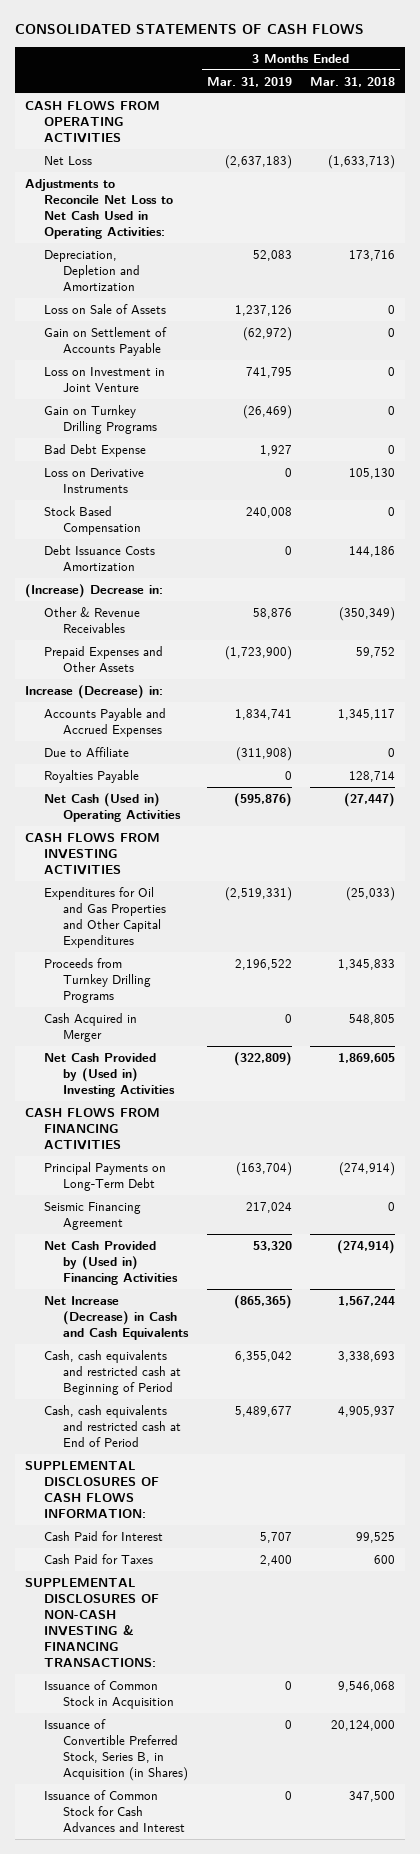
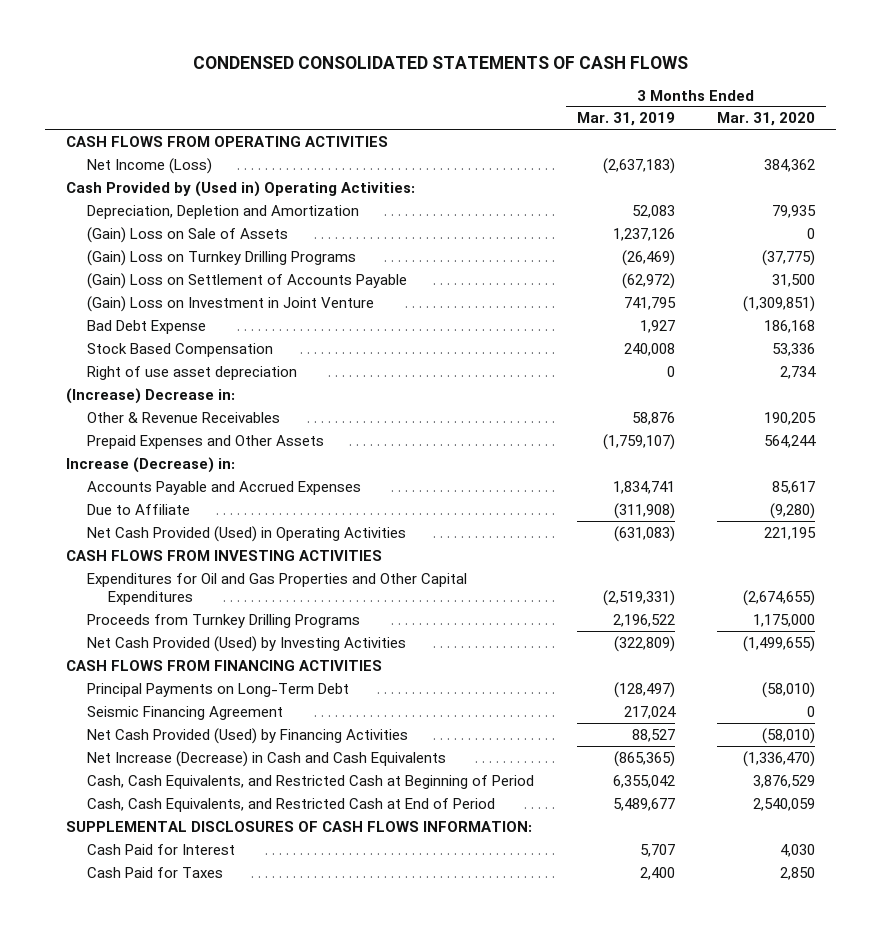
- CONSOLIDATED STATEMENTS OF CASH FLOWS
+ CONDENSED CONSOLIDATED STATEMENTS OF CASH FLOWS
- | 3 Months Ended Mar. 31, 2019 | 3 Months Ended Mar. 31, 2018
+ | 3 Months Ended Mar. 31, 2019 | 3 Months Ended Mar. 31, 2020
- Net Loss | (2,637,183) | (1,633,713)
- Adjustments to Reconcile Net Loss to Net Cash Used in Operating Activities:
+ Net Income (Loss) | (2,637,183) | 384,362
+ Cash Provided by (Used in) Operating Activities:
- Loss on Sale of Assets | 1,237,126 | 0
- Gain on Settlement of Accounts Payable | (62,972) | 0
- Loss on Investment in Joint Venture | 741,795 | 0
- Gain on Turnkey Drilling Programs | (26,469) | 0
+ (Gain) Loss on Sale of Assets | 1,237,126 | 0
+ (Gain) Loss on Turnkey Drilling Programs | (26,469) | (37,775)
+ (Gain) Loss on Settlement of Accounts Payable | (62,972) | 31,500
+ (Gain) Loss on Investment in Joint Venture | 741,795 | (1,309,851)
- Loss on Derivative Instruments | 0 | 105,130
- Debt Issuance Costs Amortization | 0 | 144,186
+ Right of use asset depreciation | 0 | 2,734
- Prepaid Expenses and Other Assets | (1,723,900) | 59,752
+ Prepaid Expenses and Other Assets | (1,759,107) | 564,244
- Royalties Payable | 0 | 128,714
- Net Cash (Used in) Operating Activities | (595,876) | (27,447)
+ Net Cash Provided (Used) in Operating Activities | (631,083) | 221,195
- Cash Acquired in Merger | 0 | 548,805
- Net Cash Provided by (Used in) Investing Activities | (322,809) | 1,869,605
+ Net Cash Provided (Used) by Investing Activities | (322,809) | (1,499,655)
- Principal Payments on Long-Term Debt | (163,704) | (274,914)
+ Principal Payments on Long-Term Debt | (128,497) | (58,010)
- Net Cash Provided by (Used in) Financing Activities | 53,320 | (274,914)
+ Net Cash Provided (Used) by Financing Activities | 88,527 | (58,010)
- Cash, cash equivalents and restricted cash at Beginning of Period | 6,355,042 | 3,338,693
- Cash, cash equivalents and restricted cash at End of Period | 5,489,677 | 4,905,937
+ Cash, Cash Equivalents, and Restricted Cash at Beginning of Period | 6,355,042 | 3,876,529
+ Cash, Cash Equivalents, and Restricted Cash at End of Period | 5,489,677 | 2,540,059
- SUPPLEMENTAL DISCLOSURES OF NON-CASH INVESTING & FINANCING TRANSACTIONS:
- Issuance of Common Stock in Acquisition | 0 | 9,546,068
- Issuance of Convertible Preferred Stock, Series B, in Acquisition (in Shares) | 0 | 20,124,000
- Issuance of Common Stock for Cash Advances and Interest | 0 | 347,500

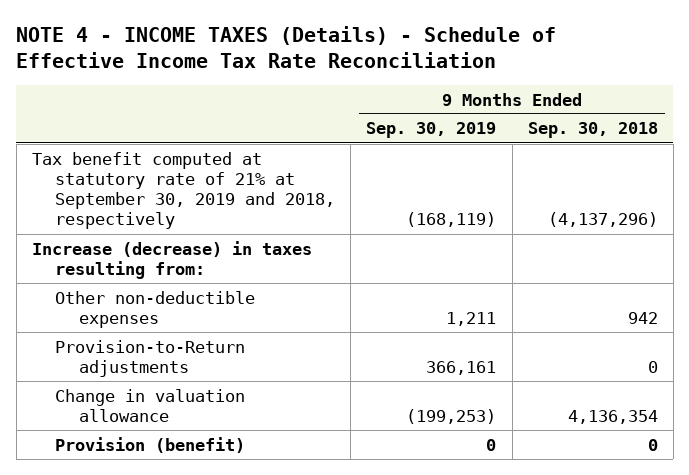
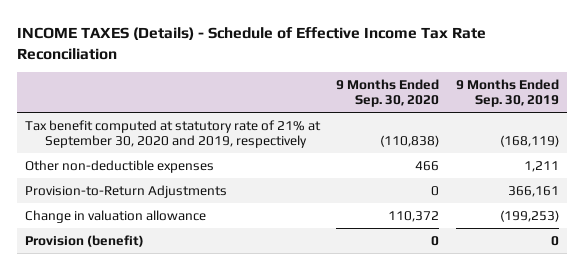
- NOTE 4 - INCOME TAXES (Details) - Schedule of Effective Income Tax Rate Reconciliation
+ INCOME TAXES (Details) - Schedule of Effective Income Tax Rate Reconciliation
- | 9 Months Ended Sep. 30, 2019 | 9 Months Ended Sep. 30, 2018
+ | 9 Months Ended Sep. 30, 2020 | 9 Months Ended Sep. 30, 2019
- Tax benefit computed at statutory rate of 21% at September 30, 2019 and 2018, respectively | (168,119) | (4,137,296)
- Increase (decrease) in taxes resulting from:
+ Tax benefit computed at statutory rate of 21% at September 30, 2020 and 2019, respectively | (110,838) | (168,119)
- Provision-to-Return adjustments | 366,161 | 0
+ Provision-to-Return Adjustments | 0 | 366,161

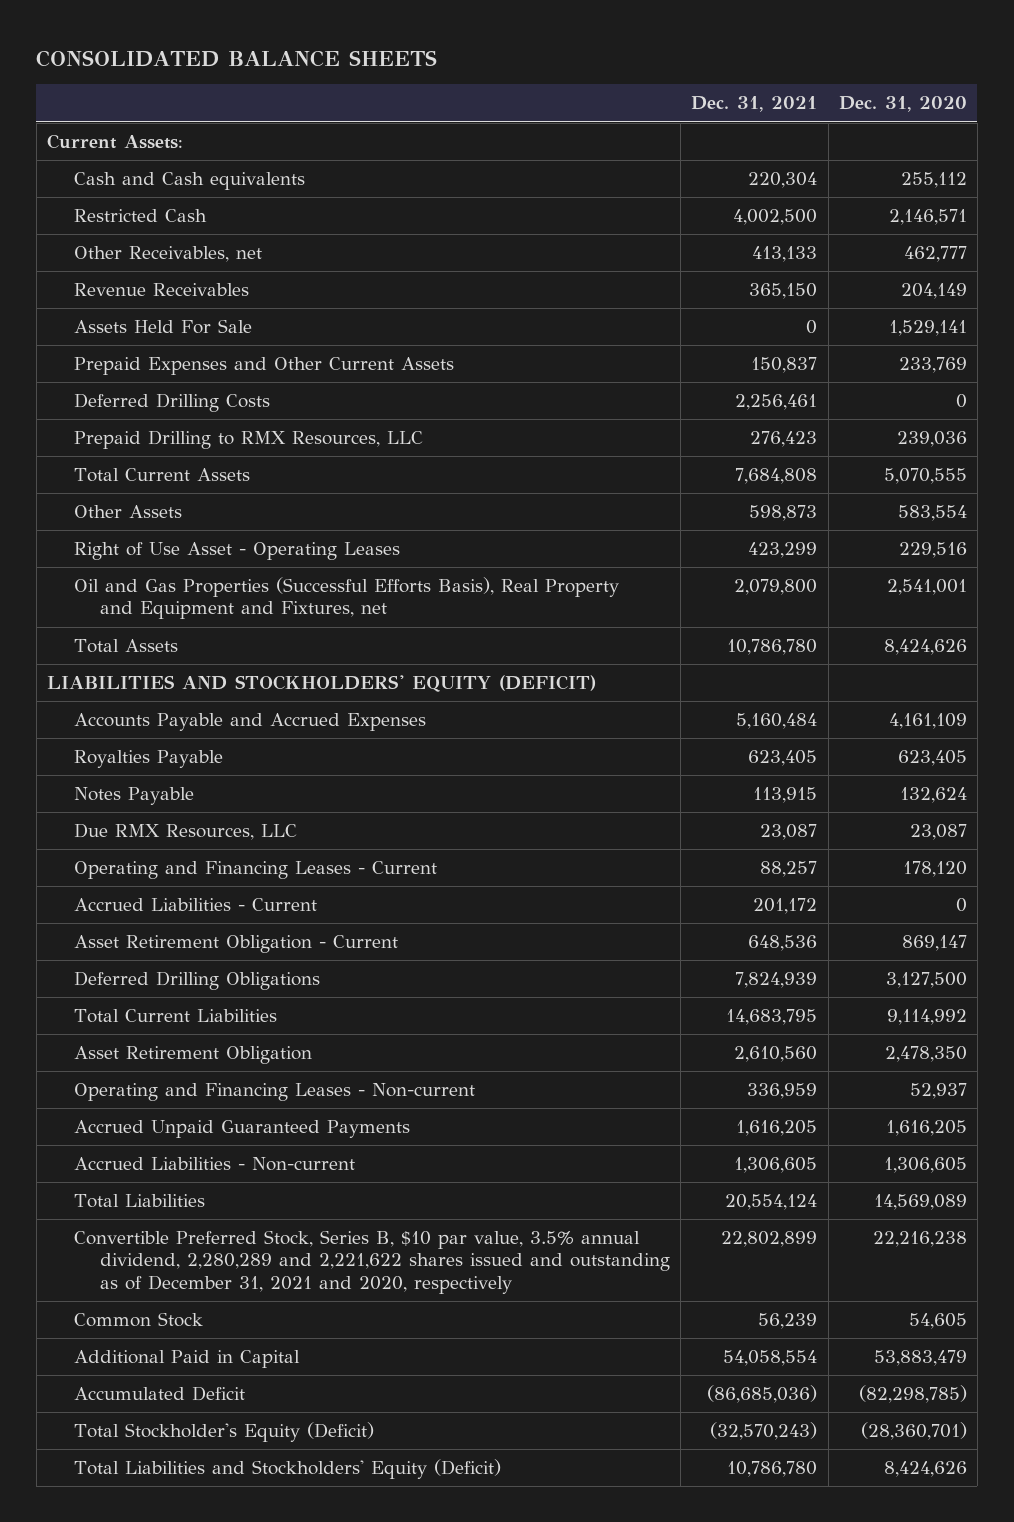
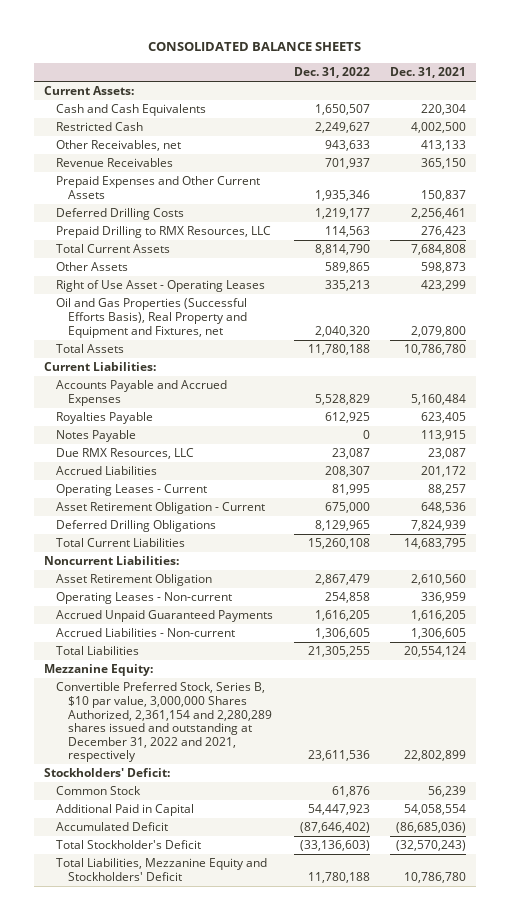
- | Dec. 31, 2021 | Dec. 31, 2020
+ | Dec. 31, 2022 | Dec. 31, 2021
- Cash and Cash equivalents | 220,304 | 255,112
+ Cash and Cash Equivalents | 1,650,507 | 220,304
- Assets Held For Sale | 0 | 1,529,141
- LIABILITIES AND STOCKHOLDERS' EQUITY (DEFICIT)
+ Current Liabilities:
- Operating and Financing Leases - Current | 88,257 | 178,120
- Accrued Liabilities - Current | 201,172 | 0
+ Accrued Liabilities | 208,307 | 201,172
+ Operating Leases - Current | 81,995 | 88,257
+ Noncurrent Liabilities:
- Operating and Financing Leases - Non-current | 336,959 | 52,937
+ Operating Leases - Non-current | 254,858 | 336,959
- Convertible Preferred Stock, Series B, $10 par value, 3.5% annual dividend, 2,280,289 and 2,221,622 shares issued and outstanding as of December 31, 2021 and 2020, respectively | 22,802,899 | 22,216,238
+ Mezzanine Equity:
+ Convertible Preferred Stock, Series B, $10 par value, 3,000,000 Shares Authorized, 2,361,154 and 2,280,289 shares issued and outstanding at December 31, 2022 and 2021, respectively | 23,611,536 | 22,802,899
+ Stockholders' Deficit:
- Total Stockholder's Equity (Deficit) | (32,570,243) | (28,360,701)
- Total Liabilities and Stockholders' Equity (Deficit) | 10,786,780 | 8,424,626
+ Total Stockholder's Deficit | (33,136,603) | (32,570,243)
+ Total Liabilities, Mezzanine Equity and Stockholders' Deficit | 11,780,188 | 10,786,780

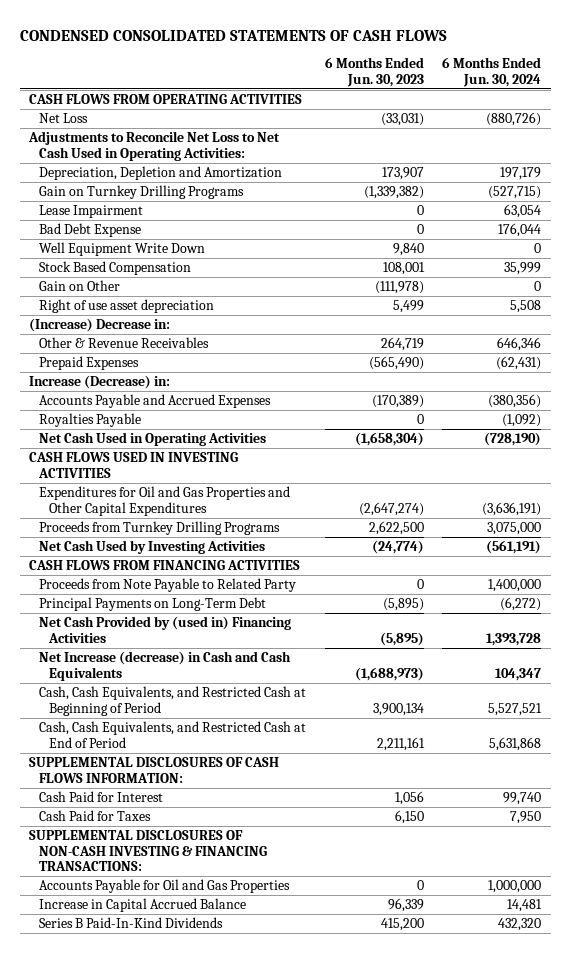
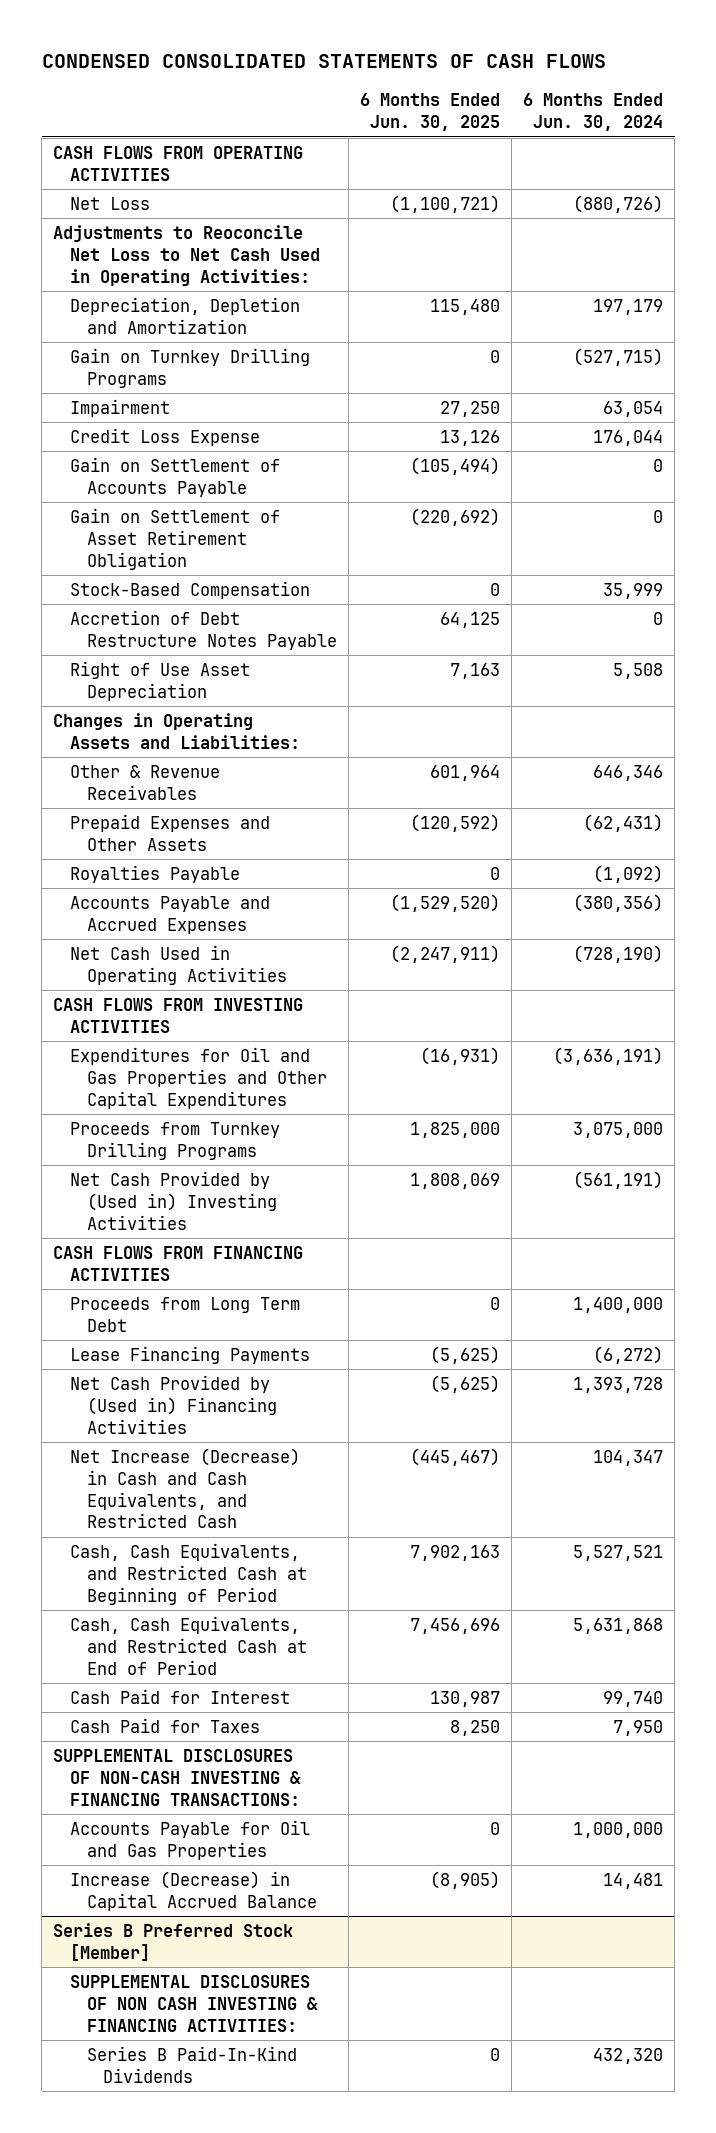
- | 6 Months Ended Jun. 30, 2023 | 6 Months Ended Jun. 30, 2024
+ | 6 Months Ended Jun. 30, 2025 | 6 Months Ended Jun. 30, 2024
- Adjustments to Reconcile Net Loss to Net Cash Used in Operating Activities:
+ Adjustments to Reoconcile Net Loss to Net Cash Used in Operating Activities:
- Lease Impairment | 0 | 63,054
- Bad Debt Expense | 0 | 176,044
- Well Equipment Write Down | 9,840 | 0
- Stock Based Compensation | 108,001 | 35,999
- Gain on Other | (111,978) | 0
- Right of use asset depreciation | 5,499 | 5,508
- (Increase) Decrease in:
+ Impairment | 27,250 | 63,054
+ Credit Loss Expense | 13,126 | 176,044
+ Gain on Settlement of Accounts Payable | (105,494) | 0
+ Gain on Settlement of Asset Retirement Obligation | (220,692) | 0
+ Stock-Based Compensation | 0 | 35,999
+ Accretion of Debt Restructure Notes Payable | 64,125 | 0
+ Right of Use Asset Depreciation | 7,163 | 5,508
+ Changes in Operating Assets and Liabilities:
- Prepaid Expenses | (565,490) | (62,431)
- Increase (Decrease) in:
+ Prepaid Expenses and Other Assets | (120,592) | (62,431)
moved down: Accounts Payable and Accrued Expenses | (1,529,520) | (380,356)
- CASH FLOWS USED IN INVESTING ACTIVITIES
+ CASH FLOWS FROM INVESTING ACTIVITIES
- Net Cash Used by Investing Activities | (24,774) | (561,191)
+ Net Cash Provided by (Used in) Investing Activities | 1,808,069 | (561,191)
- Proceeds from Note Payable to Related Party | 0 | 1,400,000
- Principal Payments on Long-Term Debt | (5,895) | (6,272)
- Net Cash Provided by (used in) Financing Activities | (5,895) | 1,393,728
- Net Increase (decrease) in Cash and Cash Equivalents | (1,688,973) | 104,347
+ Proceeds from Long Term Debt | 0 | 1,400,000
+ Lease Financing Payments | (5,625) | (6,272)
+ Net Cash Provided by (Used in) Financing Activities | (5,625) | 1,393,728
+ Net Increase (Decrease) in Cash and Cash Equivalents, and Restricted Cash | (445,467) | 104,347
- SUPPLEMENTAL DISCLOSURES OF CASH FLOWS INFORMATION:
- Increase in Capital Accrued Balance | 96,339 | 14,481
+ Increase (Decrease) in Capital Accrued Balance | (8,905) | 14,481
+ Series B Preferred Stock [Member]
+ SUPPLEMENTAL DISCLOSURES OF NON CASH INVESTING & FINANCING ACTIVITIES:

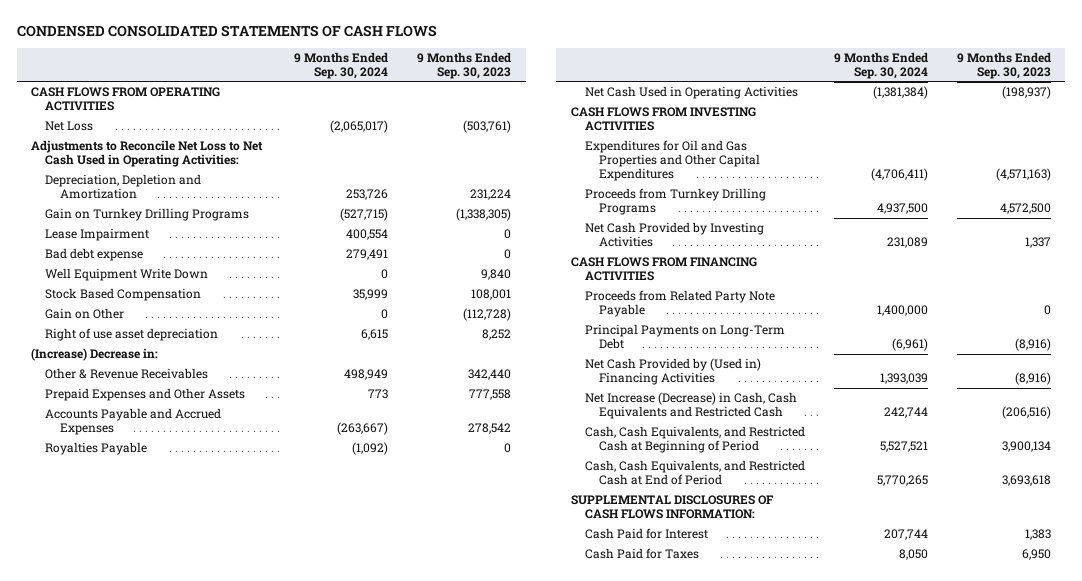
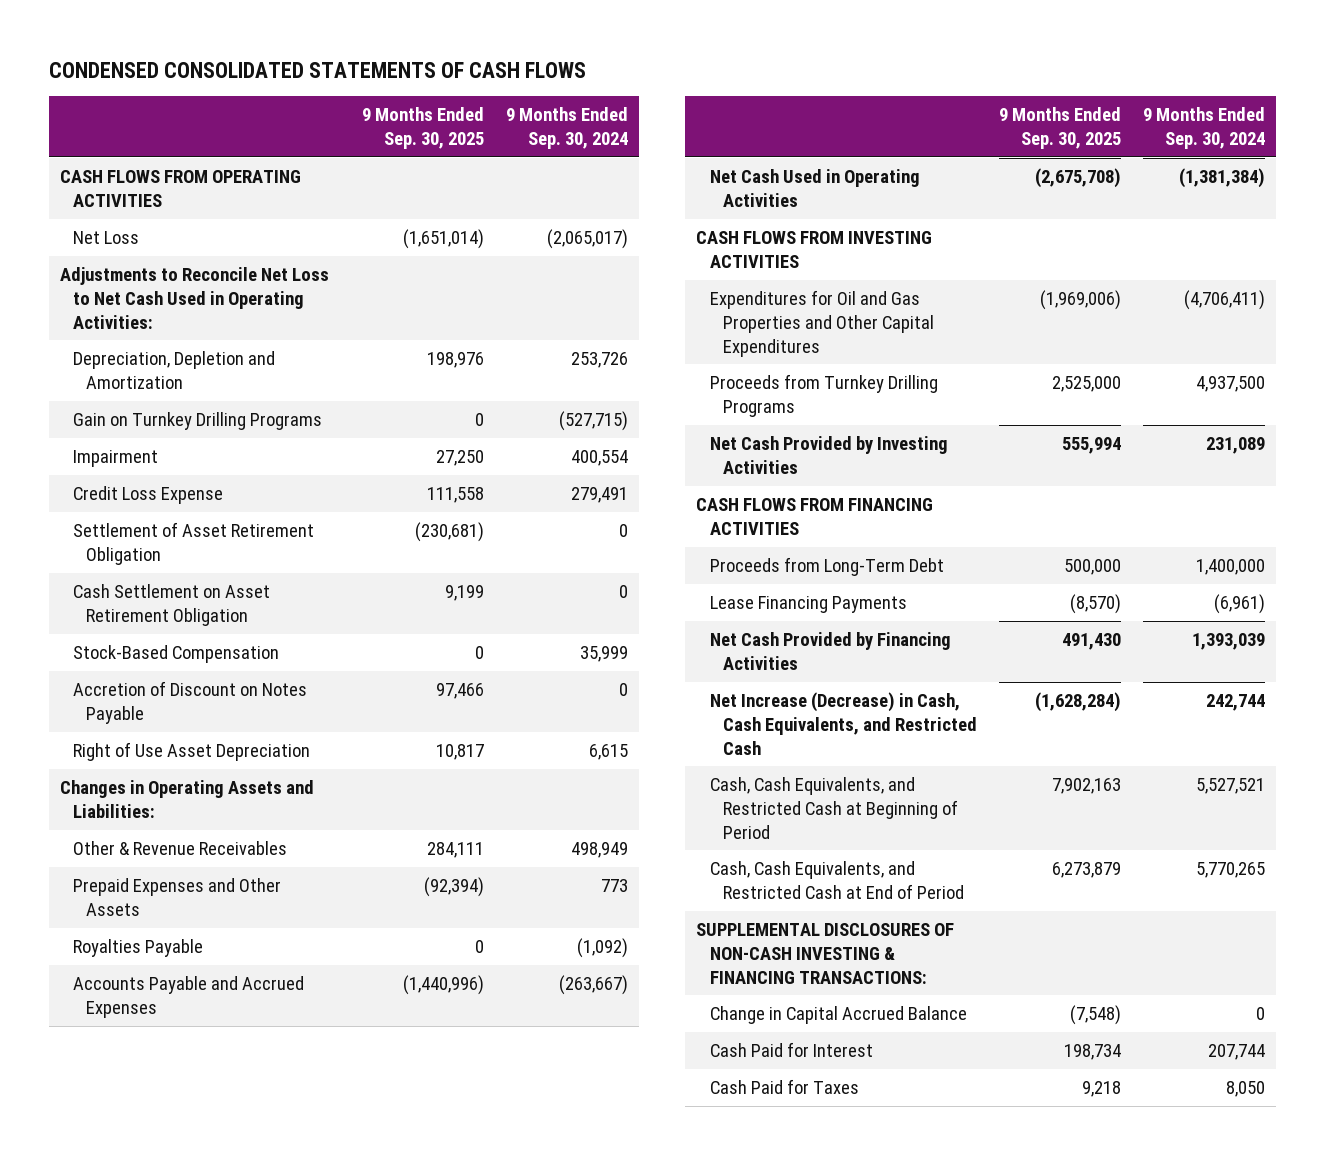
- | 9 Months Ended Sep. 30, 2024 | 9 Months Ended Sep. 30, 2023
+ | 9 Months Ended Sep. 30, 2025 | 9 Months Ended Sep. 30, 2024
- Lease Impairment | 400,554 | 0
- Bad debt expense | 279,491 | 0
- Well Equipment Write Down | 0 | 9,840
- Stock Based Compensation | 35,999 | 108,001
- Gain on Other | 0 | (112,728)
- Right of use asset depreciation | 6,615 | 8,252
- (Increase) Decrease in:
+ Impairment | 27,250 | 400,554
+ Credit Loss Expense | 111,558 | 279,491
+ Settlement of Asset Retirement Obligation | (230,681) | 0
+ Cash Settlement on Asset Retirement Obligation | 9,199 | 0
+ Stock-Based Compensation | 0 | 35,999
+ Accretion of Discount on Notes Payable | 97,466 | 0
+ Right of Use Asset Depreciation | 10,817 | 6,615
+ Changes in Operating Assets and Liabilities:
moved down: Accounts Payable and Accrued Expenses | (1,440,996) | (263,667)
- Proceeds from Related Party Note Payable | 1,400,000 | 0
- Principal Payments on Long-Term Debt | (6,961) | (8,916)
- Net Cash Provided by (Used in) Financing Activities | 1,393,039 | (8,916)
- Net Increase (Decrease) in Cash, Cash Equivalents and Restricted Cash | 242,744 | (206,516)
+ Proceeds from Long-Term Debt | 500,000 | 1,400,000
+ Lease Financing Payments | (8,570) | (6,961)
+ Net Cash Provided by Financing Activities | 491,430 | 1,393,039
+ Net Increase (Decrease) in Cash, Cash Equivalents, and Restricted Cash | (1,628,284) | 242,744
- SUPPLEMENTAL DISCLOSURES OF CASH FLOWS INFORMATION:
+ SUPPLEMENTAL DISCLOSURES OF NON-CASH INVESTING & FINANCING TRANSACTIONS:
+ Change in Capital Accrued Balance | (7,548) | 0

